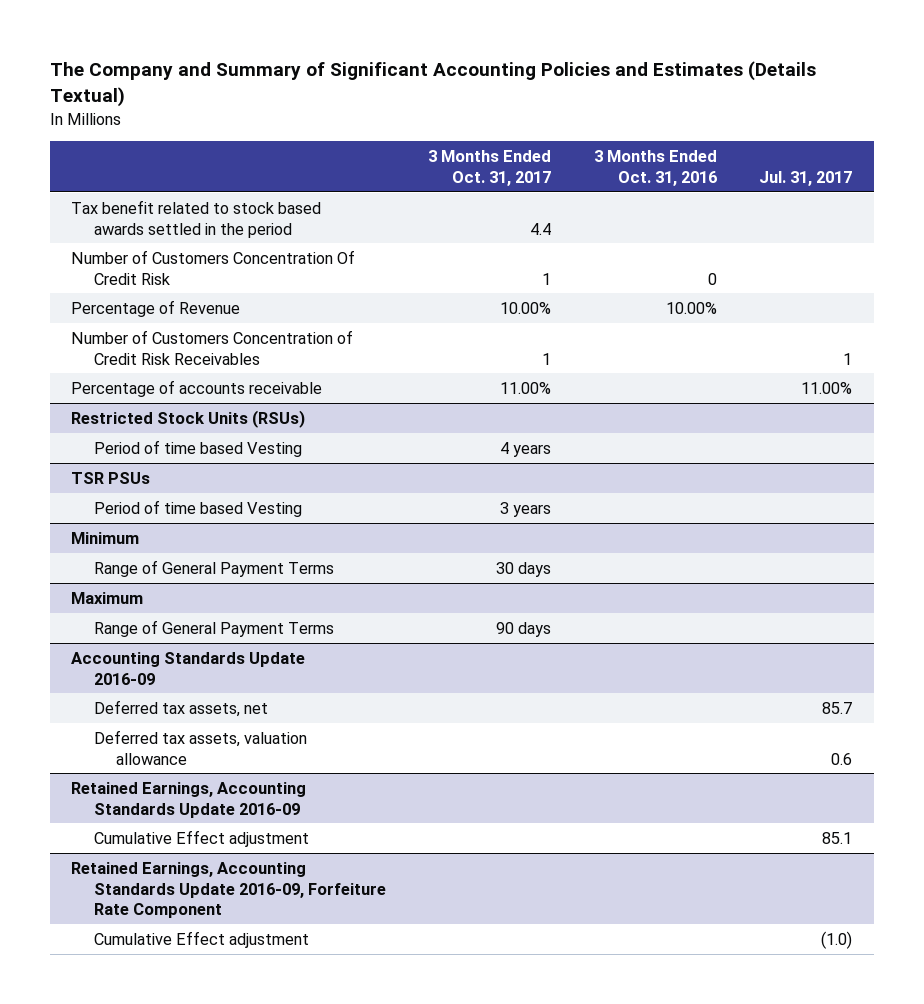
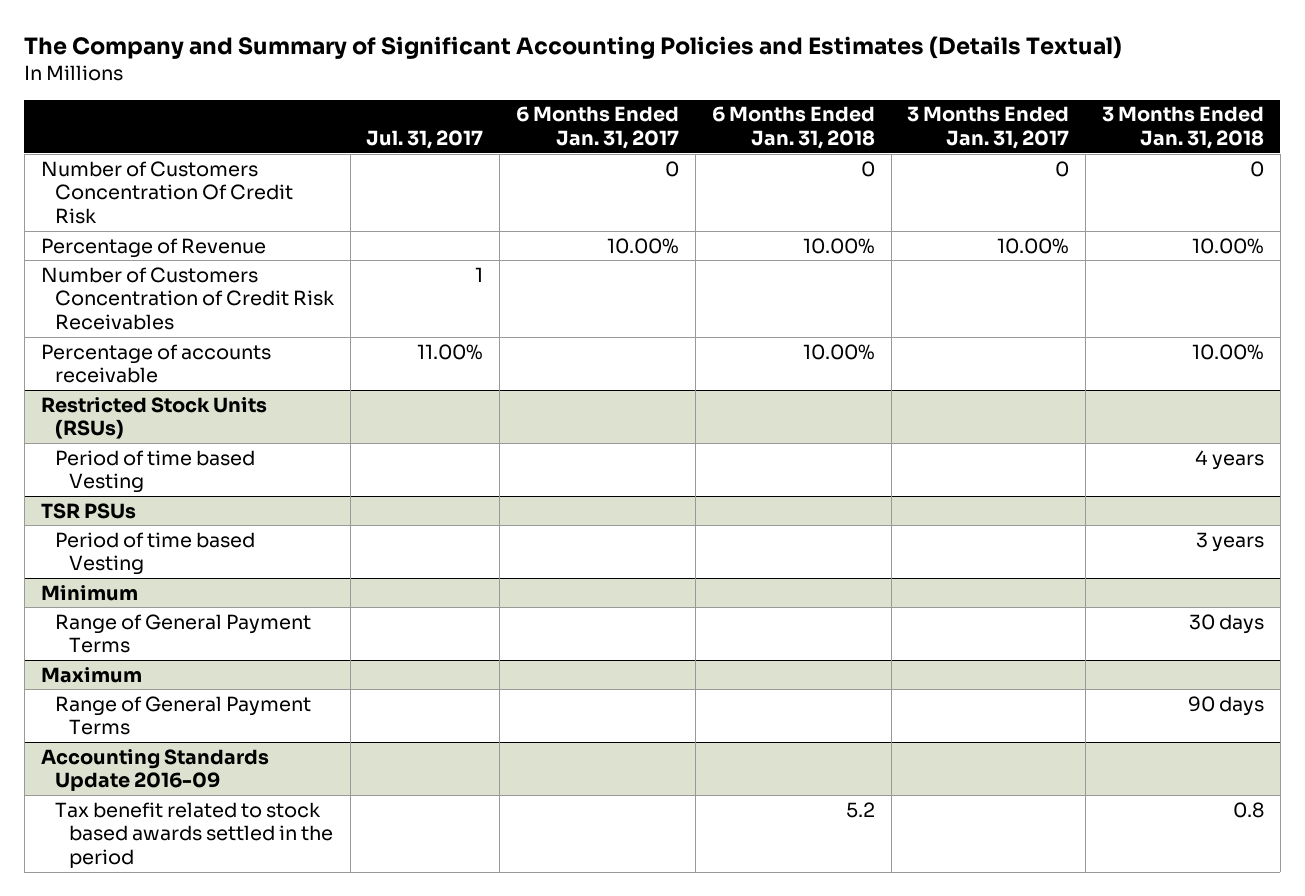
- | 3 Months Ended Oct. 31, 2017 | 3 Months Ended Oct. 31, 2016 | Jul. 31, 2017
+ | Jul. 31, 2017 | 6 Months Ended Jan. 31, 2017 | 6 Months Ended Jan. 31, 2018 | 3 Months Ended Jan. 31, 2017 | 3 Months Ended Jan. 31, 2018
- Tax benefit related to stock based awards settled in the period | 4.4 | |
@ Accounting Standards Update 2016-09
- Deferred tax assets, net | | | 85.7
- Deferred tax assets, valuation allowance | | | 0.6
- Retained Earnings, Accounting Standards Update 2016-09
- Cumulative Effect adjustment | | | 85.1
- Retained Earnings, Accounting Standards Update 2016-09, Forfeiture Rate Component
- Cumulative Effect adjustment | | | (1.0)
@ Accounting Standards Update 2016-09
+ Tax benefit related to stock based awards settled in the period | | | 5.2 | | 0.8

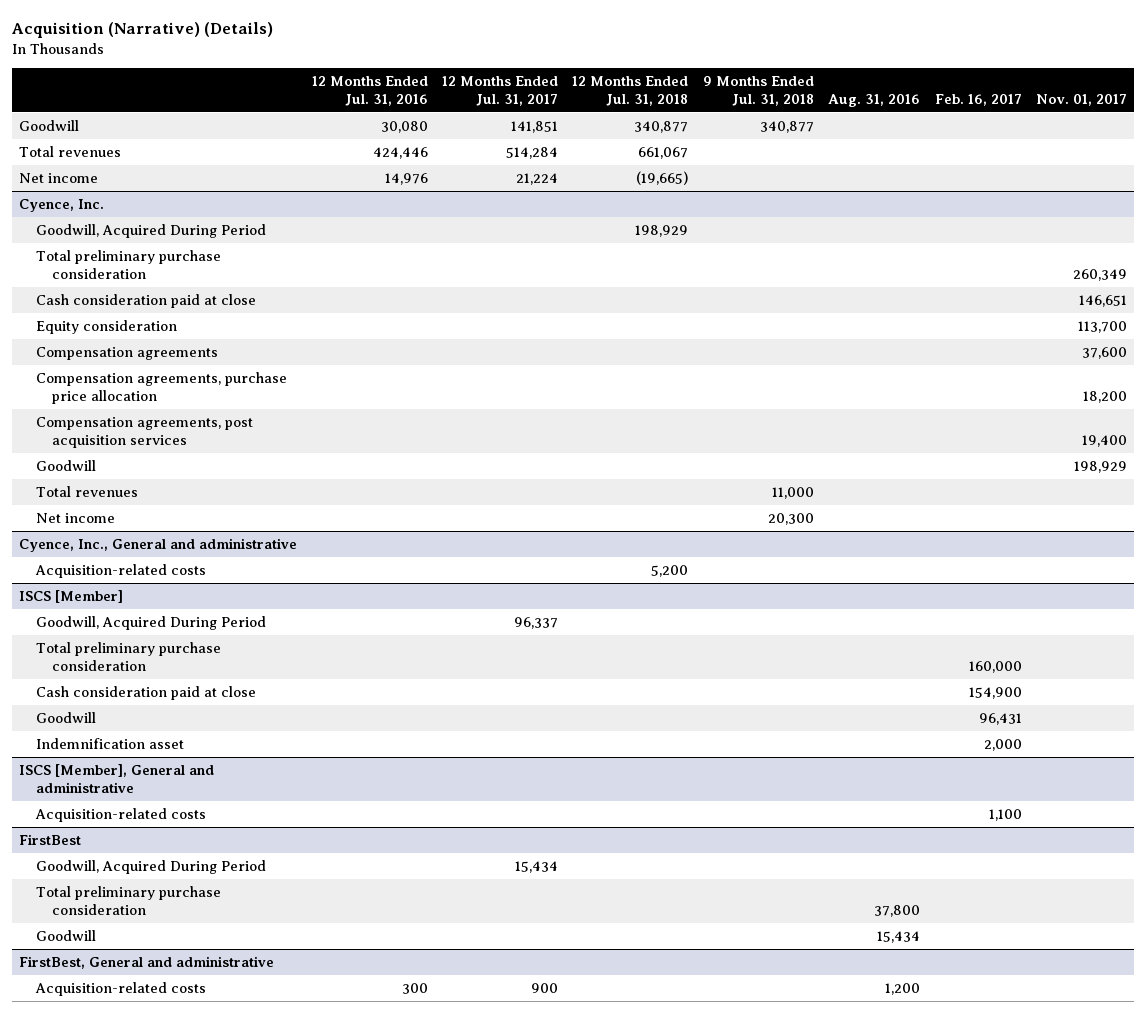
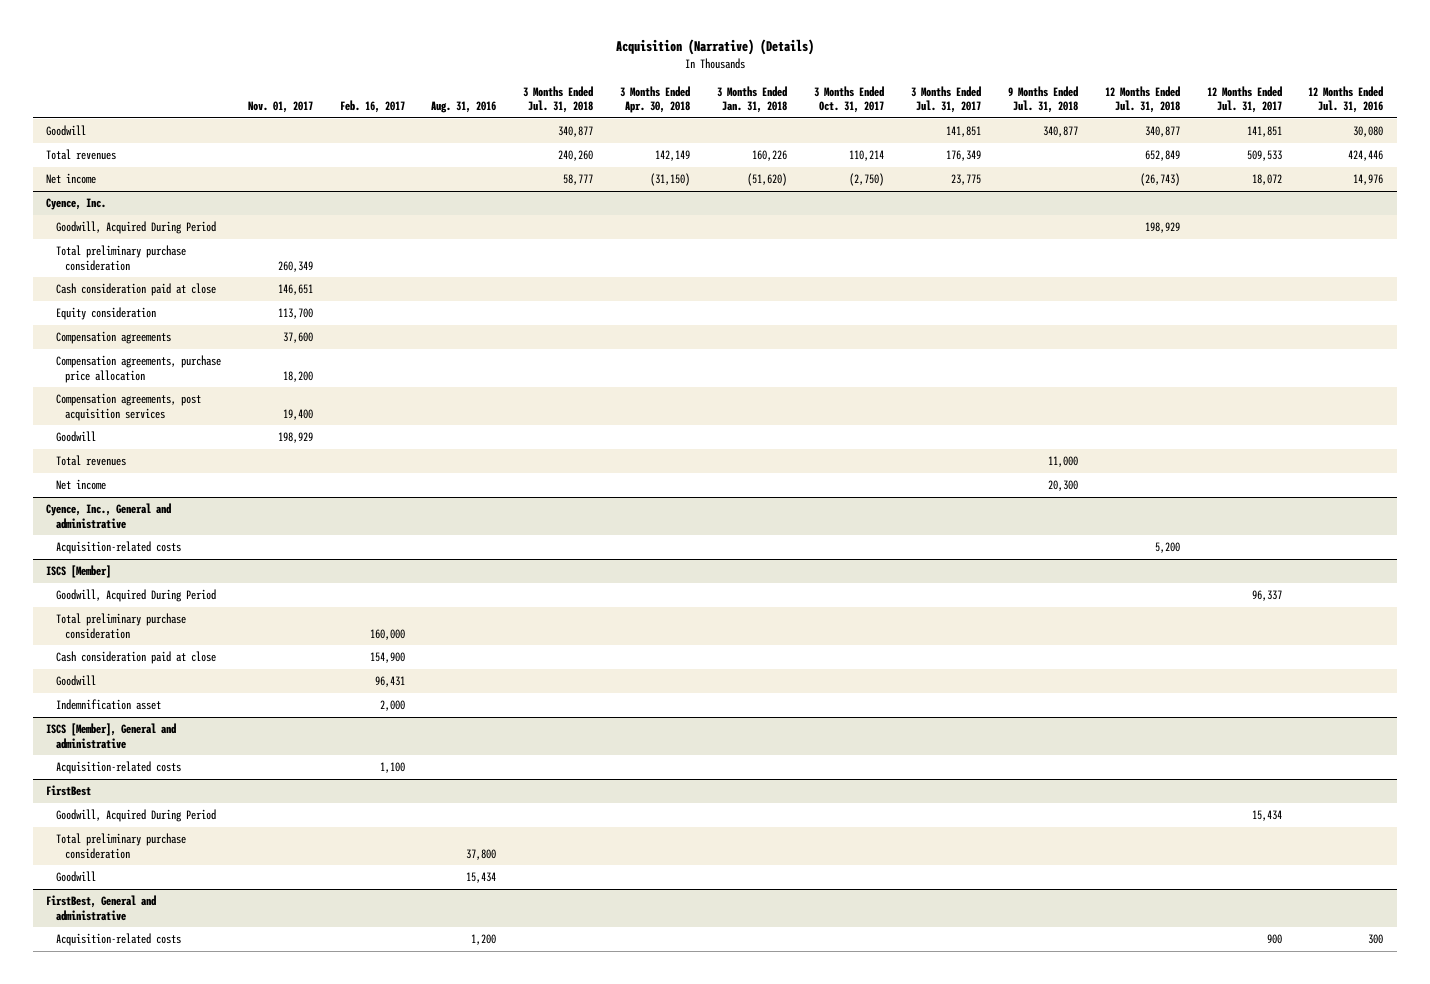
- | 12 Months Ended Jul. 31, 2016 | 12 Months Ended Jul. 31, 2017 | 12 Months Ended Jul. 31, 2018 | 9 Months Ended Jul. 31, 2018 | Aug. 31, 2016 | Feb. 16, 2017 | Nov. 01, 2017
+ | Nov. 01, 2017 | Feb. 16, 2017 | Aug. 31, 2016 | 3 Months Ended Jul. 31, 2018 | 3 Months Ended Apr. 30, 2018 | 3 Months Ended Jan. 31, 2018 | 3 Months Ended Oct. 31, 2017 | 3 Months Ended Jul. 31, 2017 | 9 Months Ended Jul. 31, 2018 | 12 Months Ended Jul. 31, 2018 | 12 Months Ended Jul. 31, 2017 | 12 Months Ended Jul. 31, 2016
- Total revenues | 424,446 | 514,284 | 661,067 | | | |
- Net income | 14,976 | 21,224 | (19,665) | | | |
+ Total revenues | | | | 240,260 | 142,149 | 160,226 | 110,214 | 176,349 | | 652,849 | 509,533 | 424,446
+ Net income | | | | 58,777 | (31,150) | (51,620) | (2,750) | 23,775 | | (26,743) | 18,072 | 14,976

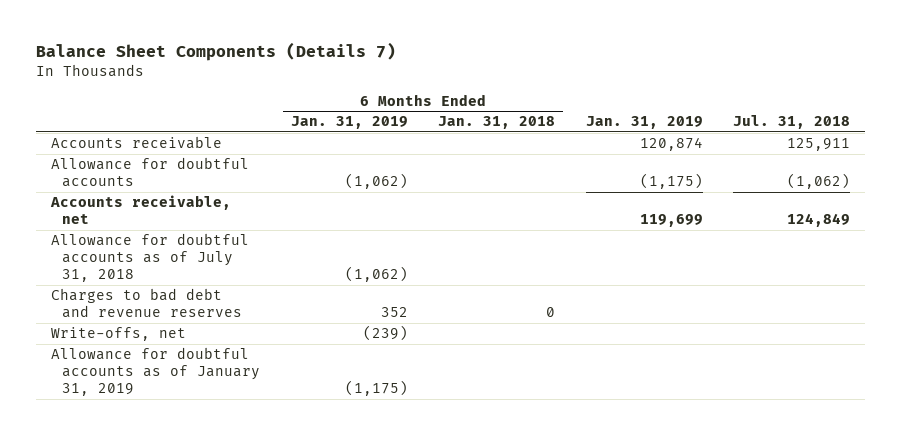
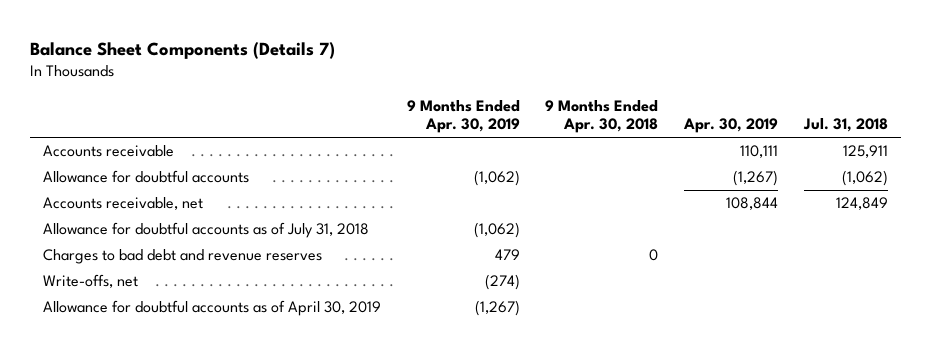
- | 6 Months Ended Jan. 31, 2019 | 6 Months Ended Jan. 31, 2018 | Jan. 31, 2019 | Jul. 31, 2018
+ | 9 Months Ended Apr. 30, 2019 | 9 Months Ended Apr. 30, 2018 | Apr. 30, 2019 | Jul. 31, 2018
- Allowance for doubtful accounts as of January 31, 2019 | (1,175) | | |
+ Allowance for doubtful accounts as of April 30, 2019 | (1,267) | | |

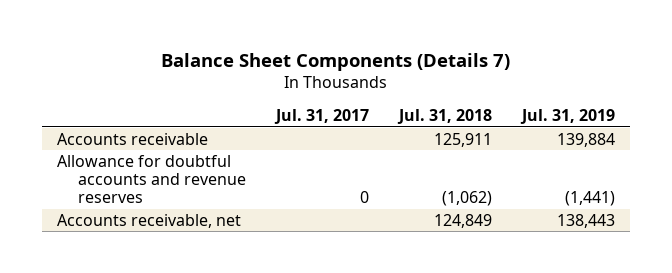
- | 9 Months Ended Apr. 30, 2019 | 9 Months Ended Apr. 30, 2018 | Apr. 30, 2019 | Jul. 31, 2018
+ | Jul. 31, 2017 | Jul. 31, 2018 | Jul. 31, 2019
- Allowance for doubtful accounts | (1,062) | | (1,267) | (1,062)
+ Allowance for doubtful accounts and revenue reserves | 0 | (1,062) | (1,441)
- Allowance for doubtful accounts as of July 31, 2018 | (1,062) | | |
- Charges to bad debt and revenue reserves | 479 | 0 | |
- Write-offs, net | (274) | | |
- Allowance for doubtful accounts as of April 30, 2019 | (1,267) | | |

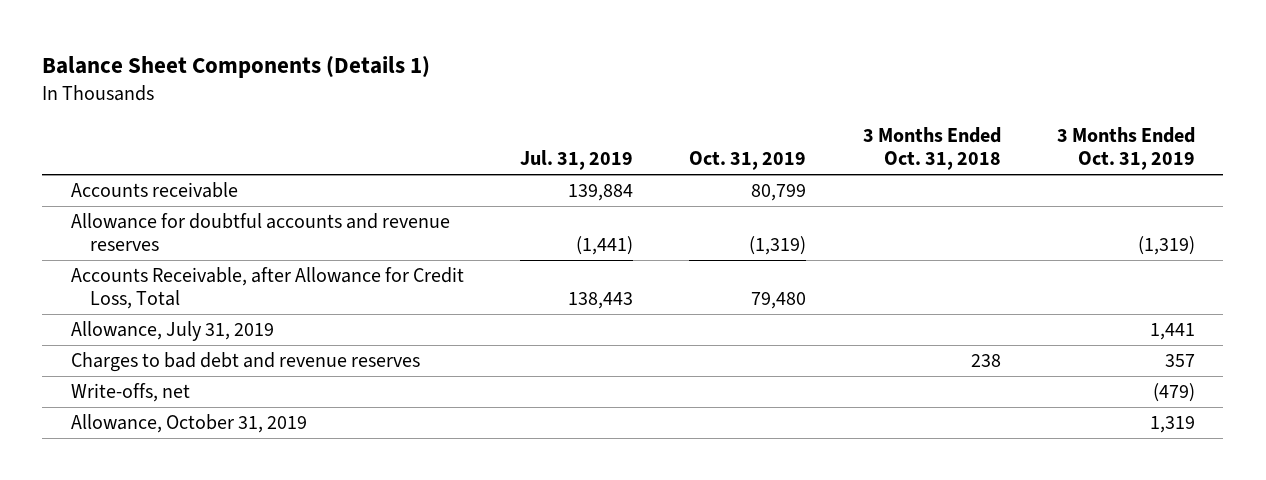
- Balance Sheet Components (Details 7)
+ Balance Sheet Components (Details 1)
- | Jul. 31, 2017 | Jul. 31, 2018 | Jul. 31, 2019
+ | Jul. 31, 2019 | Oct. 31, 2019 | 3 Months Ended Oct. 31, 2018 | 3 Months Ended Oct. 31, 2019
- Accounts receivable, net | | 124,849 | 138,443
+ Accounts Receivable, after Allowance for Credit Loss, Total | 138,443 | 79,480 | |
+ Allowance, July 31, 2019 | | | | 1,441
+ Charges to bad debt and revenue reserves | | | 238 | 357
+ Write-offs, net | | | | (479)
+ Allowance, October 31, 2019 | | | | 1,319

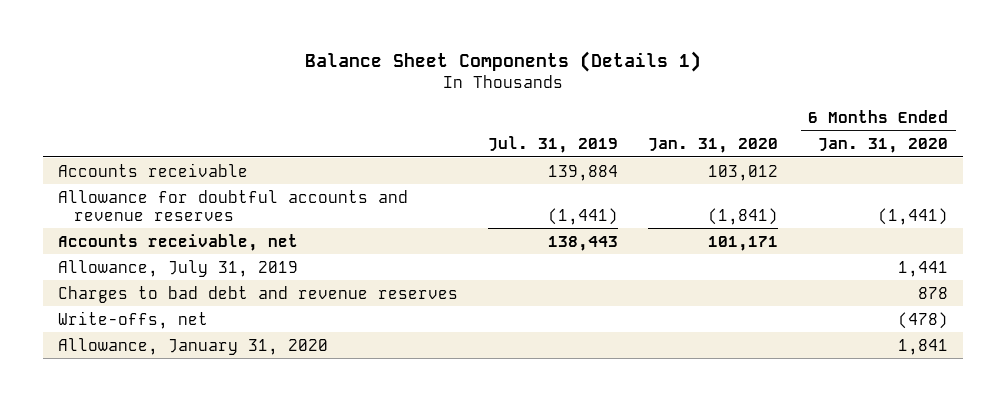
- | Jul. 31, 2019 | Oct. 31, 2019 | 3 Months Ended Oct. 31, 2018 | 3 Months Ended Oct. 31, 2019
+ | Jul. 31, 2019 | Jan. 31, 2020 | 6 Months Ended Jan. 31, 2020
- Accounts Receivable, after Allowance for Credit Loss, Total | 138,443 | 79,480 | |
+ Accounts receivable, net | 138,443 | 101,171 |
- Allowance, October 31, 2019 | | | | 1,319
+ Allowance, January 31, 2020 | | | 1,841

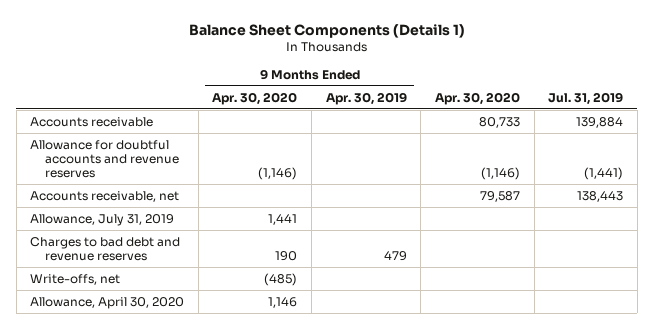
- | Jul. 31, 2019 | Jan. 31, 2020 | 6 Months Ended Jan. 31, 2020
+ | 9 Months Ended Apr. 30, 2020 | 9 Months Ended Apr. 30, 2019 | Apr. 30, 2020 | Jul. 31, 2019
- Allowance, January 31, 2020 | | | 1,841
+ Allowance, April 30, 2020 | 1,146 | | |

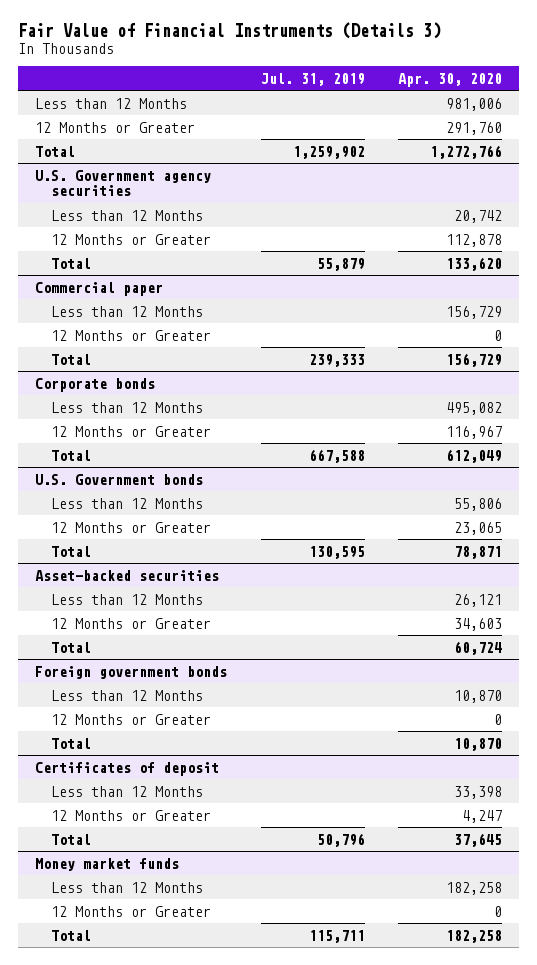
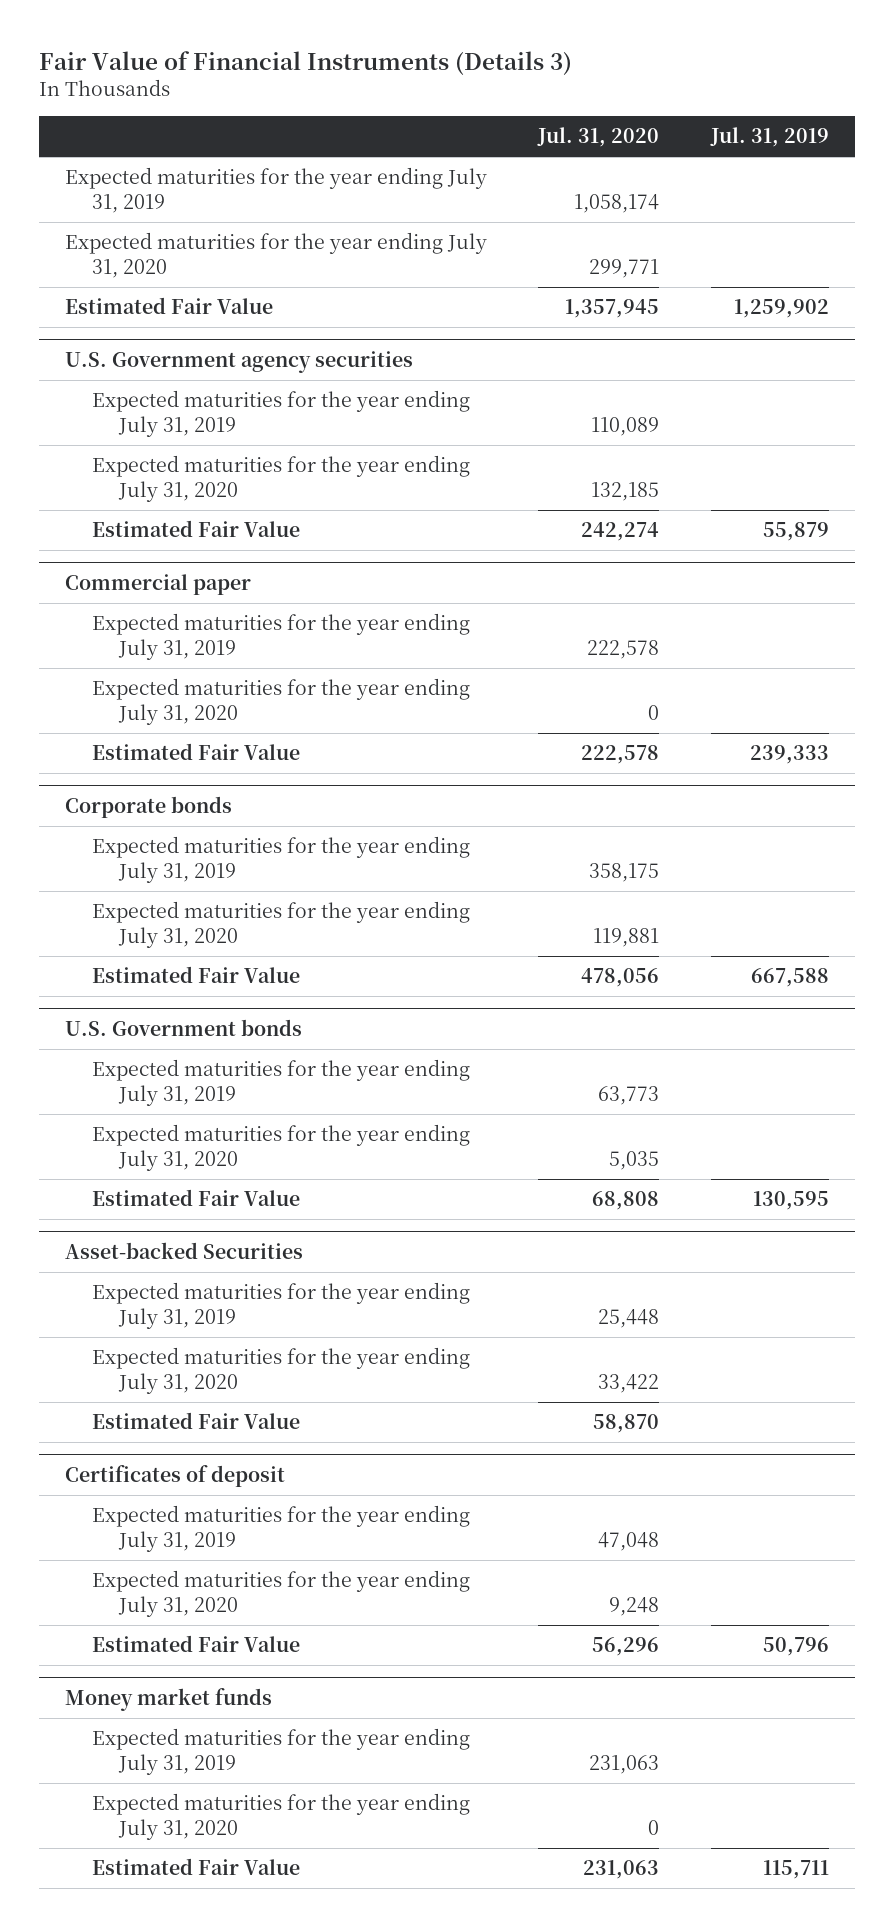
- | Jul. 31, 2019 | Apr. 30, 2020
+ | Jul. 31, 2020 | Jul. 31, 2019
- Less than 12 Months | | 981,006
- 12 Months or Greater | | 291,760
- Total | 1,259,902 | 1,272,766
+ Expected maturities for the year ending July 31, 2019 | 1,058,174 |
+ Expected maturities for the year ending July 31, 2020 | 299,771 |
+ Estimated Fair Value | 1,357,945 | 1,259,902
@ U.S. Government agency securities
- Less than 12 Months | | 20,742
- 12 Months or Greater | | 112,878
- Total | 55,879 | 133,620
+ Expected maturities for the year ending July 31, 2019 | 110,089 |
+ Expected maturities for the year ending July 31, 2020 | 132,185 |
+ Estimated Fair Value | 242,274 | 55,879
@ Commercial paper
- Less than 12 Months | | 156,729
- 12 Months or Greater | | 0
- Total | 239,333 | 156,729
+ Expected maturities for the year ending July 31, 2019 | 222,578 |
+ Expected maturities for the year ending July 31, 2020 | 0 |
+ Estimated Fair Value | 222,578 | 239,333
@ Corporate bonds
- Less than 12 Months | | 495,082
- 12 Months or Greater | | 116,967
- Total | 667,588 | 612,049
+ Expected maturities for the year ending July 31, 2019 | 358,175 |
+ Expected maturities for the year ending July 31, 2020 | 119,881 |
+ Estimated Fair Value | 478,056 | 667,588
@ U.S. Government bonds
- Less than 12 Months | | 55,806
- 12 Months or Greater | | 23,065
- Total | 130,595 | 78,871
- Asset-backed securities
- Less than 12 Months | | 26,121
- 12 Months or Greater | | 34,603
- Total | | 60,724
- Foreign government bonds
- Less than 12 Months | | 10,870
- 12 Months or Greater | | 0
- Total | | 10,870
@ U.S. Government bonds
+ Expected maturities for the year ending July 31, 2019 | 63,773 |
+ Expected maturities for the year ending July 31, 2020 | 5,035 |
+ Estimated Fair Value | 68,808 | 130,595
+ Asset-backed Securities
+ Expected maturities for the year ending July 31, 2019 | 25,448 |
+ Expected maturities for the year ending July 31, 2020 | 33,422 |
+ Estimated Fair Value | 58,870 |
@ Certificates of deposit
- Less than 12 Months | | 33,398
- 12 Months or Greater | | 4,247
- Total | 50,796 | 37,645
+ Expected maturities for the year ending July 31, 2019 | 47,048 |
+ Expected maturities for the year ending July 31, 2020 | 9,248 |
+ Estimated Fair Value | 56,296 | 50,796
@ Money market funds
- Less than 12 Months | | 182,258
- 12 Months or Greater | | 0
- Total | 115,711 | 182,258
+ Expected maturities for the year ending July 31, 2019 | 231,063 |
+ Expected maturities for the year ending July 31, 2020 | 0 |
+ Estimated Fair Value | 231,063 | 115,711

